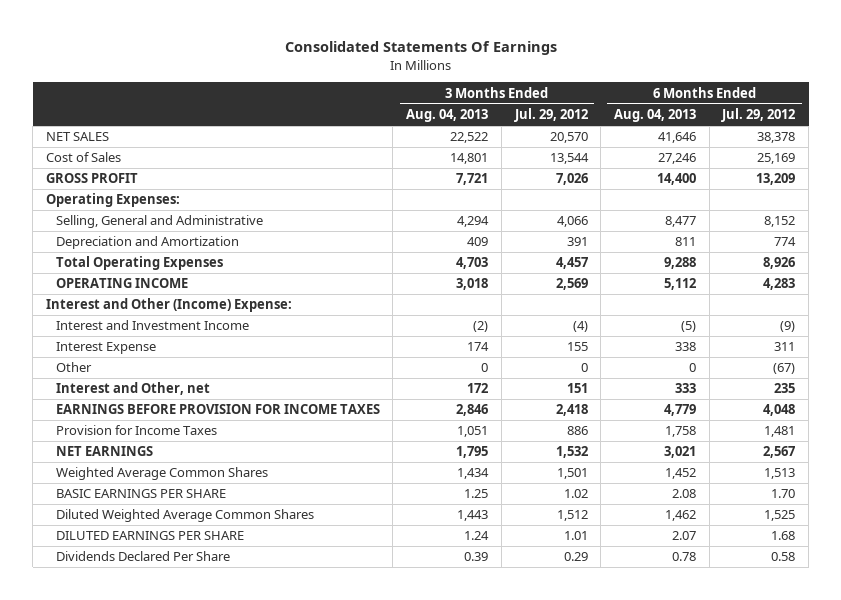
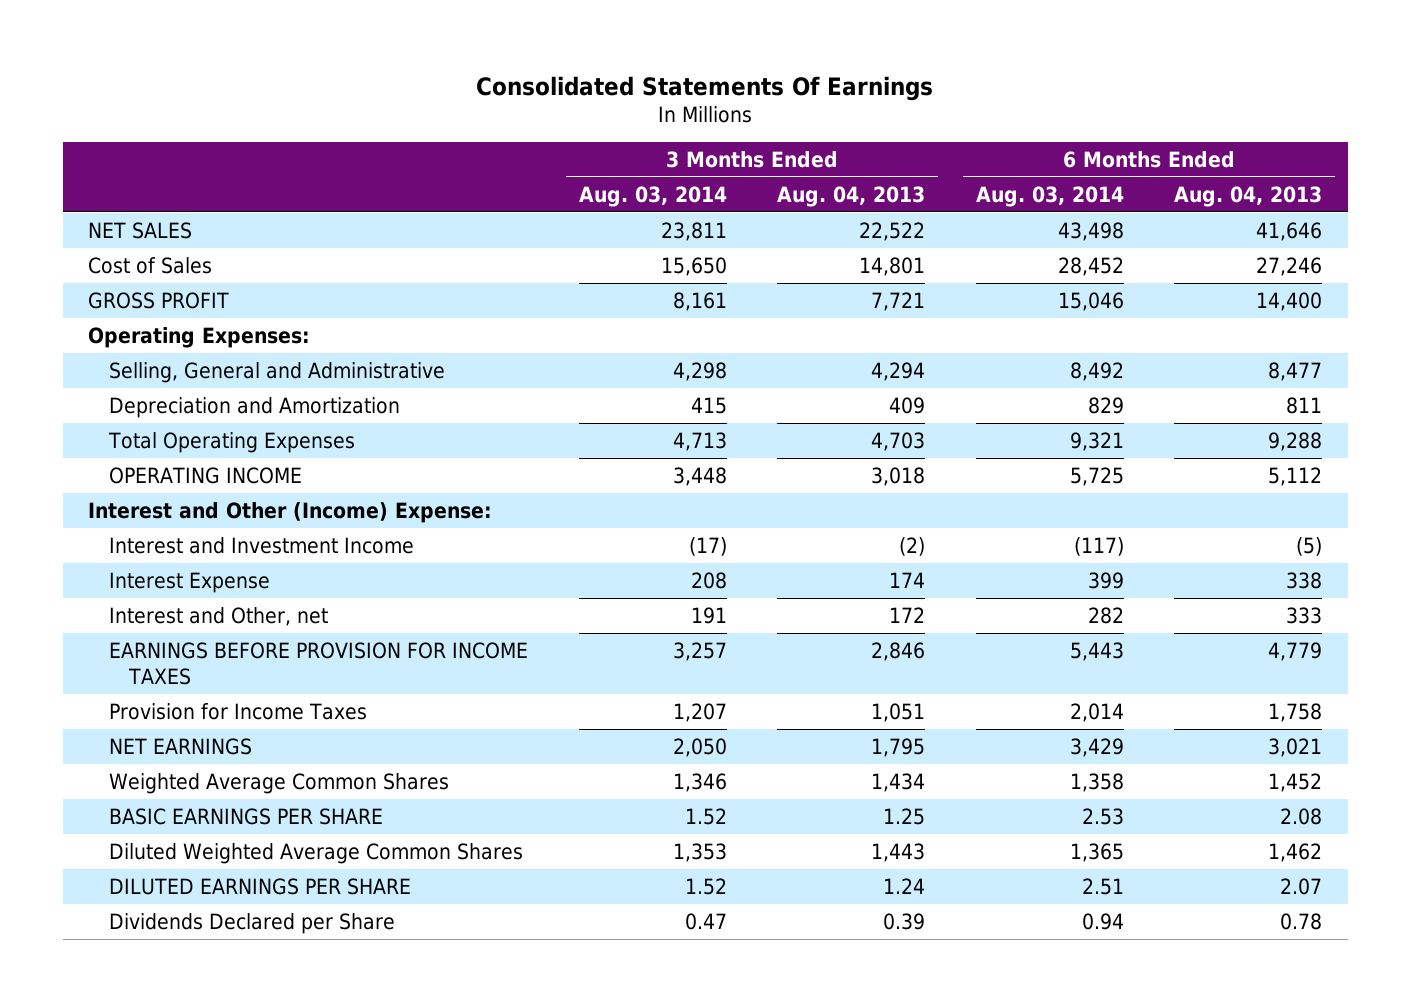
- | 3 Months Ended Aug. 04, 2013 | 3 Months Ended Jul. 29, 2012 | 6 Months Ended Aug. 04, 2013 | 6 Months Ended Jul. 29, 2012
+ | 3 Months Ended Aug. 03, 2014 | 3 Months Ended Aug. 04, 2013 | 6 Months Ended Aug. 03, 2014 | 6 Months Ended Aug. 04, 2013
- Other | 0 | 0 | 0 | (67)
- Dividends Declared Per Share | 0.39 | 0.29 | 0.78 | 0.58
+ Dividends Declared per Share | 0.47 | 0.39 | 0.94 | 0.78

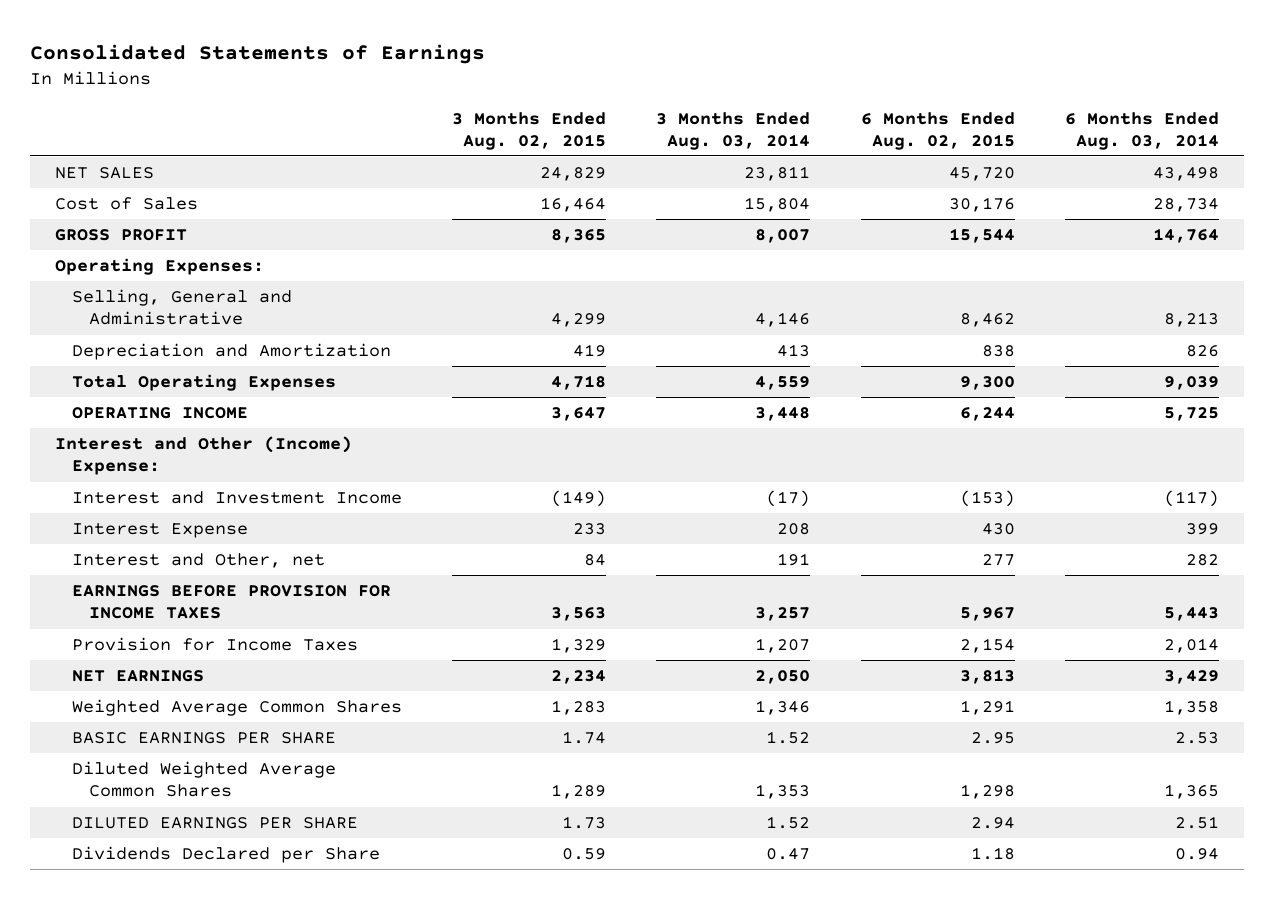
- Consolidated Statements Of Earnings
+ Consolidated Statements of Earnings
- | 3 Months Ended Aug. 03, 2014 | 3 Months Ended Aug. 04, 2013 | 6 Months Ended Aug. 03, 2014 | 6 Months Ended Aug. 04, 2013
+ | 3 Months Ended Aug. 02, 2015 | 3 Months Ended Aug. 03, 2014 | 6 Months Ended Aug. 02, 2015 | 6 Months Ended Aug. 03, 2014
- Cost of Sales | 15,650 | 14,801 | 28,452 | 27,246
- GROSS PROFIT | 8,161 | 7,721 | 15,046 | 14,400
+ Cost of Sales | 16,464 | 15,804 | 30,176 | 28,734
+ GROSS PROFIT | 8,365 | 8,007 | 15,544 | 14,764
- Selling, General and Administrative | 4,298 | 4,294 | 8,492 | 8,477
- Depreciation and Amortization | 415 | 409 | 829 | 811
- Total Operating Expenses | 4,713 | 4,703 | 9,321 | 9,288
+ Selling, General and Administrative | 4,299 | 4,146 | 8,462 | 8,213
+ Depreciation and Amortization | 419 | 413 | 838 | 826
+ Total Operating Expenses | 4,718 | 4,559 | 9,300 | 9,039

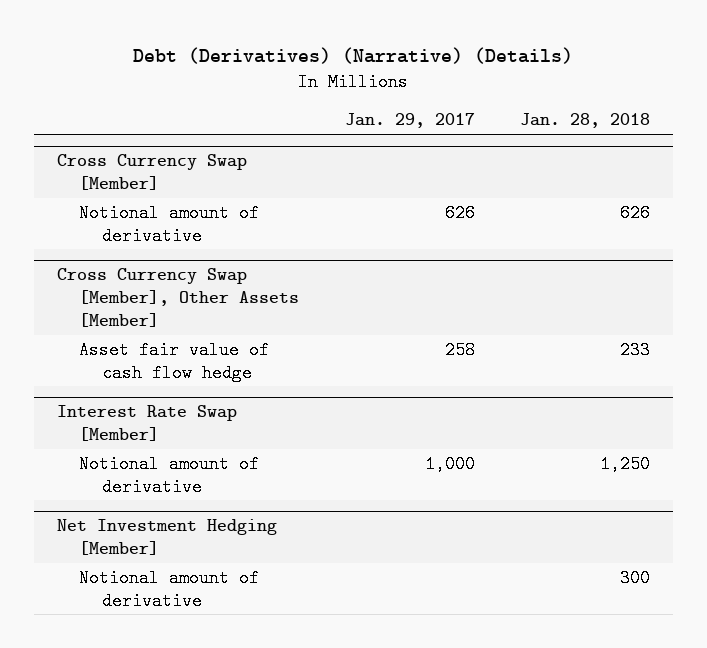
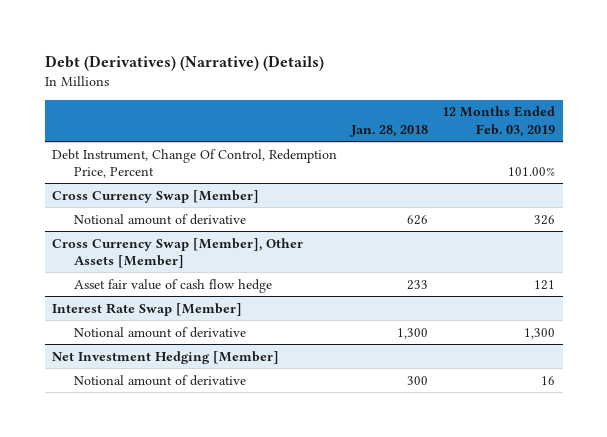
- | Jan. 29, 2017 | Jan. 28, 2018
+ | Jan. 28, 2018 | 12 Months Ended Feb. 03, 2019
+ Debt Instrument, Change Of Control, Redemption Price, Percent | | 101.00%
@ Interest Rate Swap [Member]
- Notional amount of derivative | 1,000 | 1,250
+ Notional amount of derivative | 1,300 | 1,300

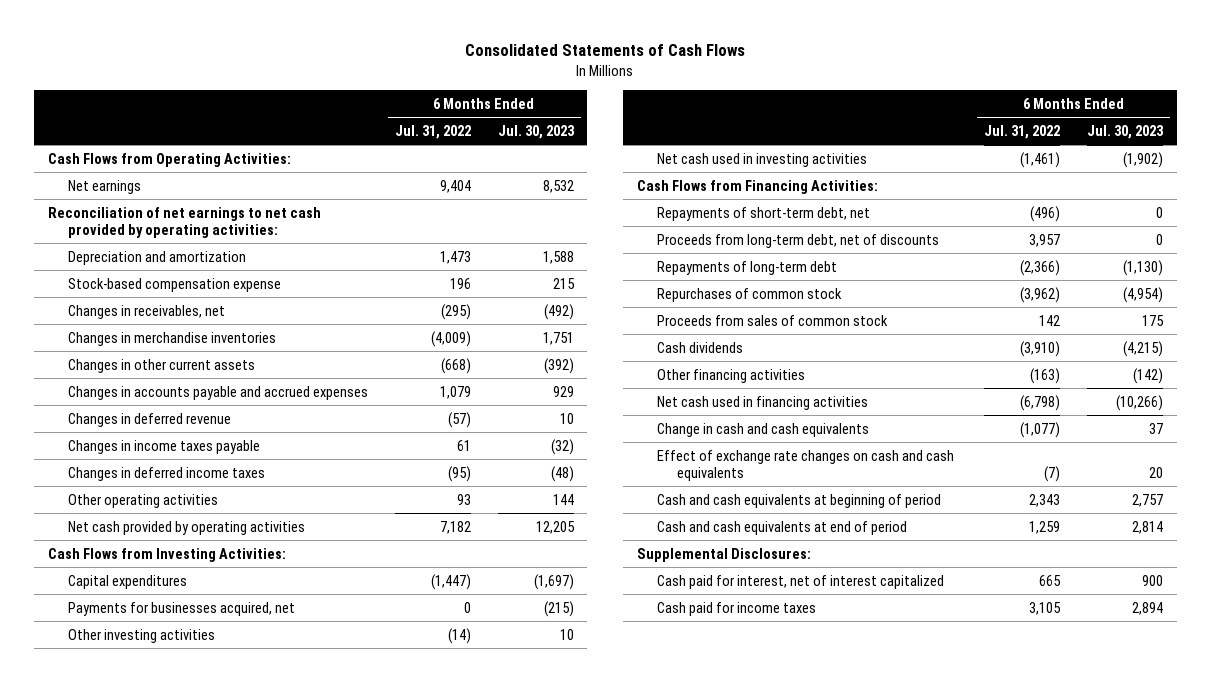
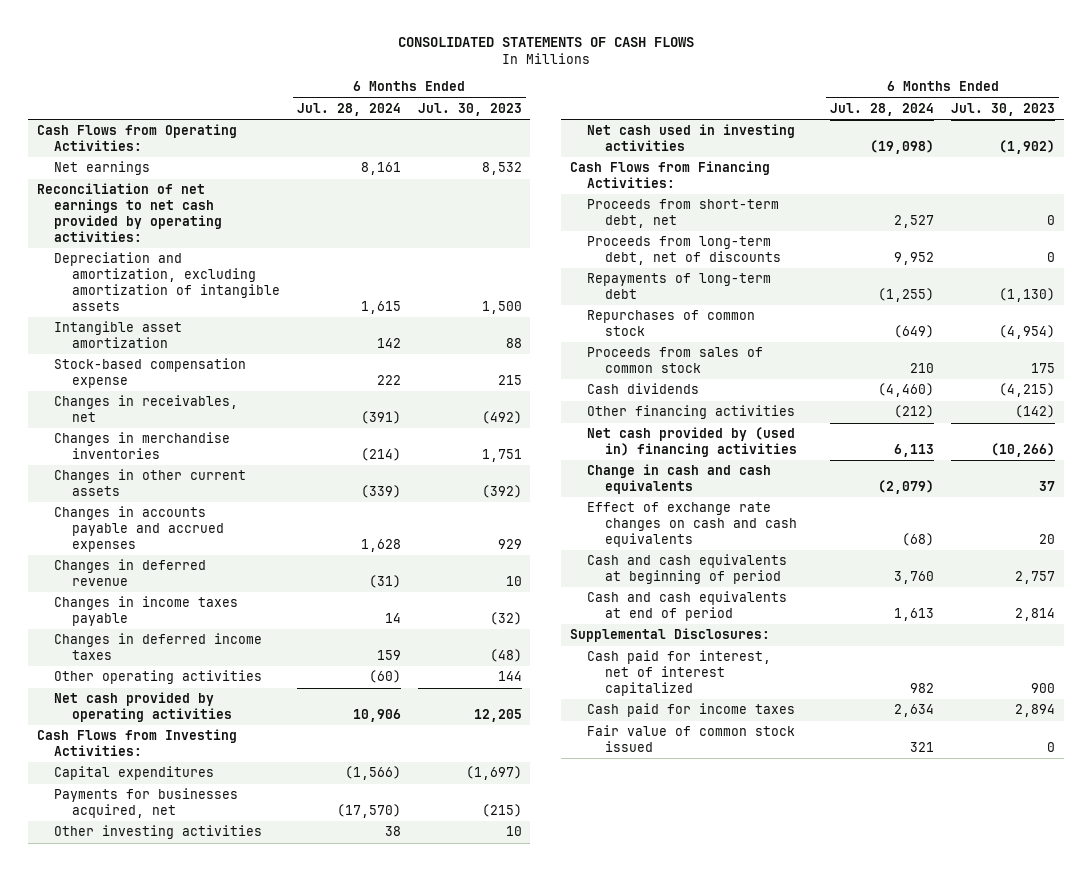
- Consolidated Statements of Cash Flows
+ CONSOLIDATED STATEMENTS OF CASH FLOWS
- | 6 Months Ended Jul. 31, 2022 | 6 Months Ended Jul. 30, 2023
+ | 6 Months Ended Jul. 28, 2024 | 6 Months Ended Jul. 30, 2023
- Depreciation and amortization | 1,473 | 1,588
+ Depreciation and amortization, excluding amortization of intangible assets | 1,615 | 1,500
+ Intangible asset amortization | 142 | 88
- Repayments of short-term debt, net | (496) | 0
+ Proceeds from short-term debt, net | 2,527 | 0
- Net cash used in financing activities | (6,798) | (10,266)
+ Net cash provided by (used in) financing activities | 6,113 | (10,266)
+ Fair value of common stock issued | 321 | 0

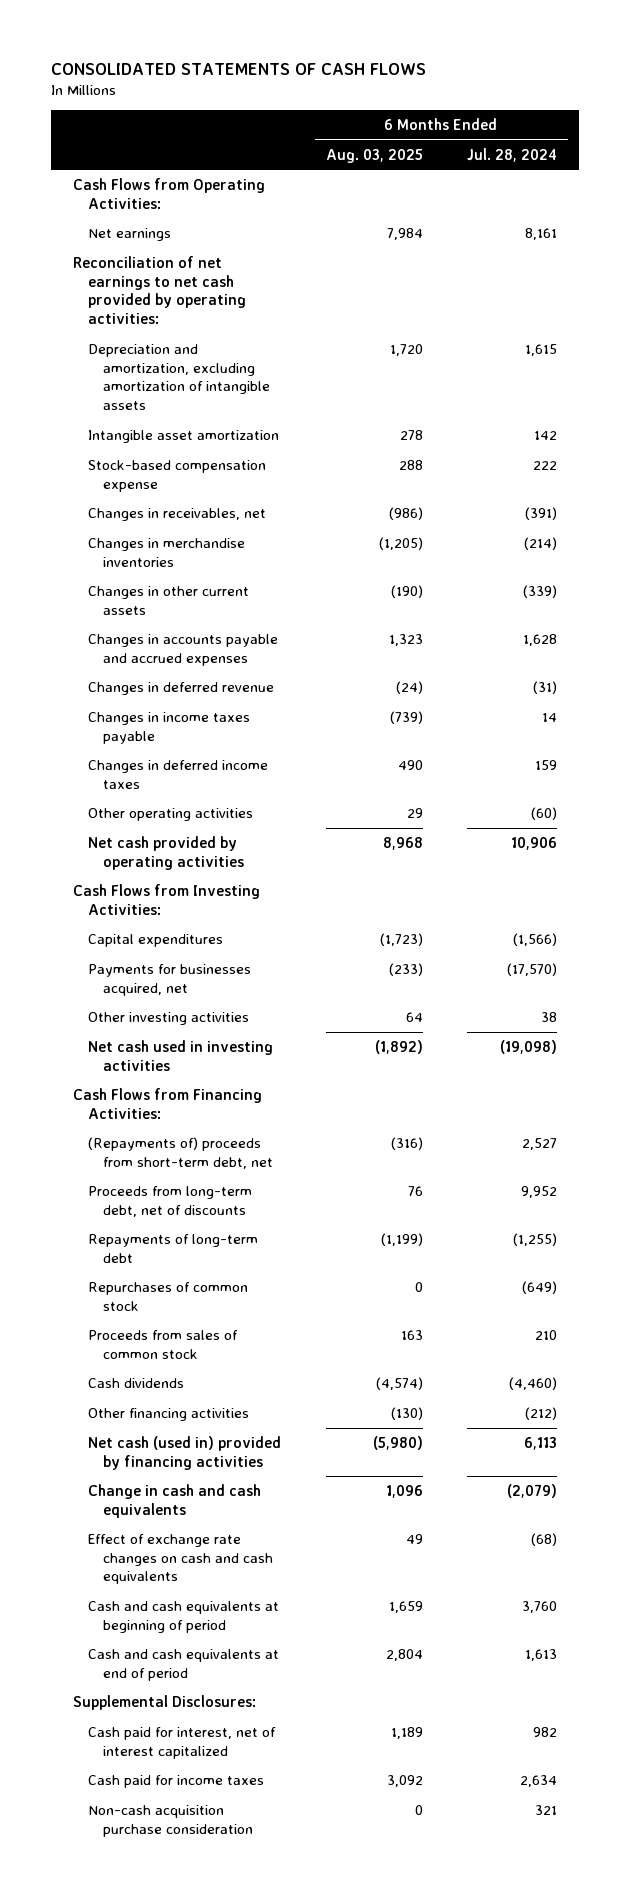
- | 6 Months Ended Jul. 28, 2024 | 6 Months Ended Jul. 30, 2023
+ | 6 Months Ended Aug. 03, 2025 | 6 Months Ended Jul. 28, 2024
- Proceeds from short-term debt, net | 2,527 | 0
+ (Repayments of) proceeds from short-term debt, net | (316) | 2,527
- Net cash provided by (used in) financing activities | 6,113 | (10,266)
+ Net cash (used in) provided by financing activities | (5,980) | 6,113
- Fair value of common stock issued | 321 | 0
+ Non-cash acquisition purchase consideration | 0 | 321

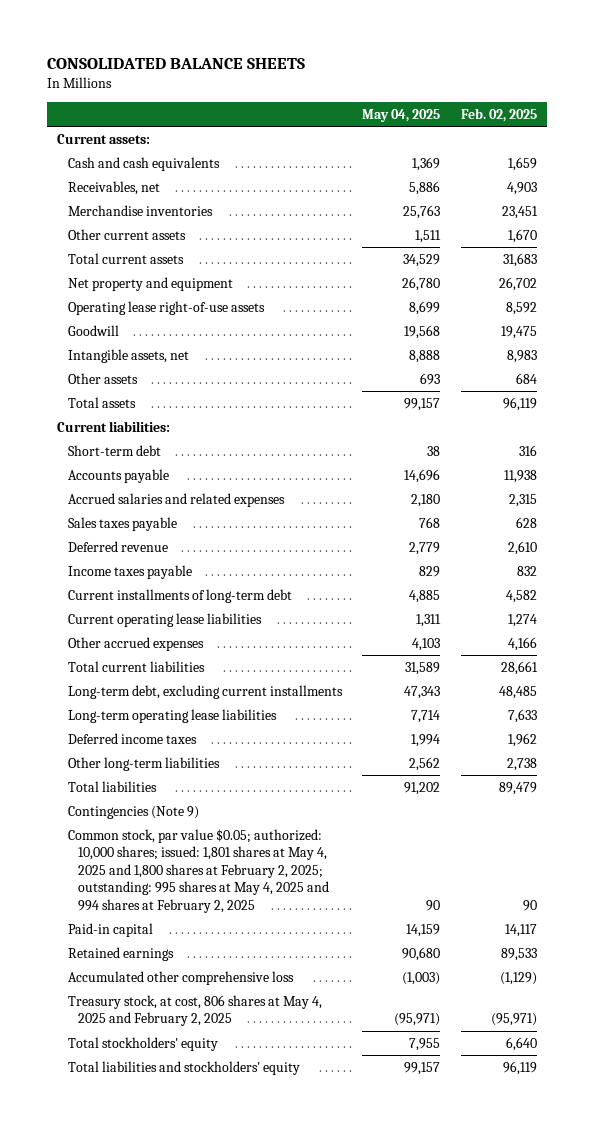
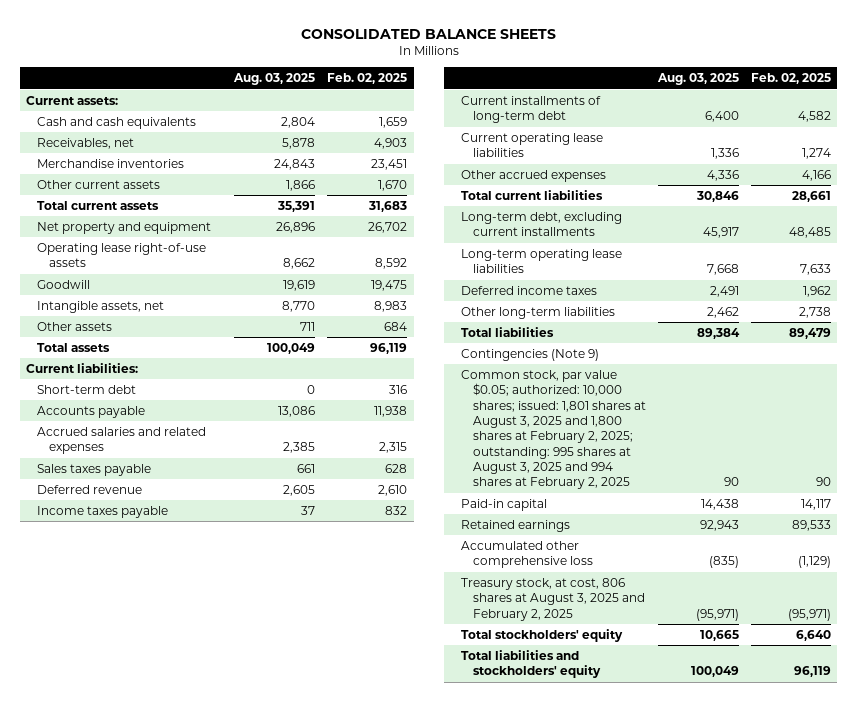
- | May 04, 2025 | Feb. 02, 2025
+ | Aug. 03, 2025 | Feb. 02, 2025
- Common stock, par value $0.05; authorized: 10,000 shares; issued: 1,801 shares at May 4, 2025 and 1,800 shares at February 2, 2025; outstanding: 995 shares at May 4, 2025 and 994 shares at February 2, 2025 | 90 | 90
+ Common stock, par value $0.05; authorized: 10,000 shares; issued: 1,801 shares at August 3, 2025 and 1,800 shares at February 2, 2025; outstanding: 995 shares at August 3, 2025 and 994 shares at February 2, 2025 | 90 | 90
- Treasury stock, at cost, 806 shares at May 4, 2025 and February 2, 2025 | (95,971) | (95,971)
+ Treasury stock, at cost, 806 shares at August 3, 2025 and February 2, 2025 | (95,971) | (95,971)

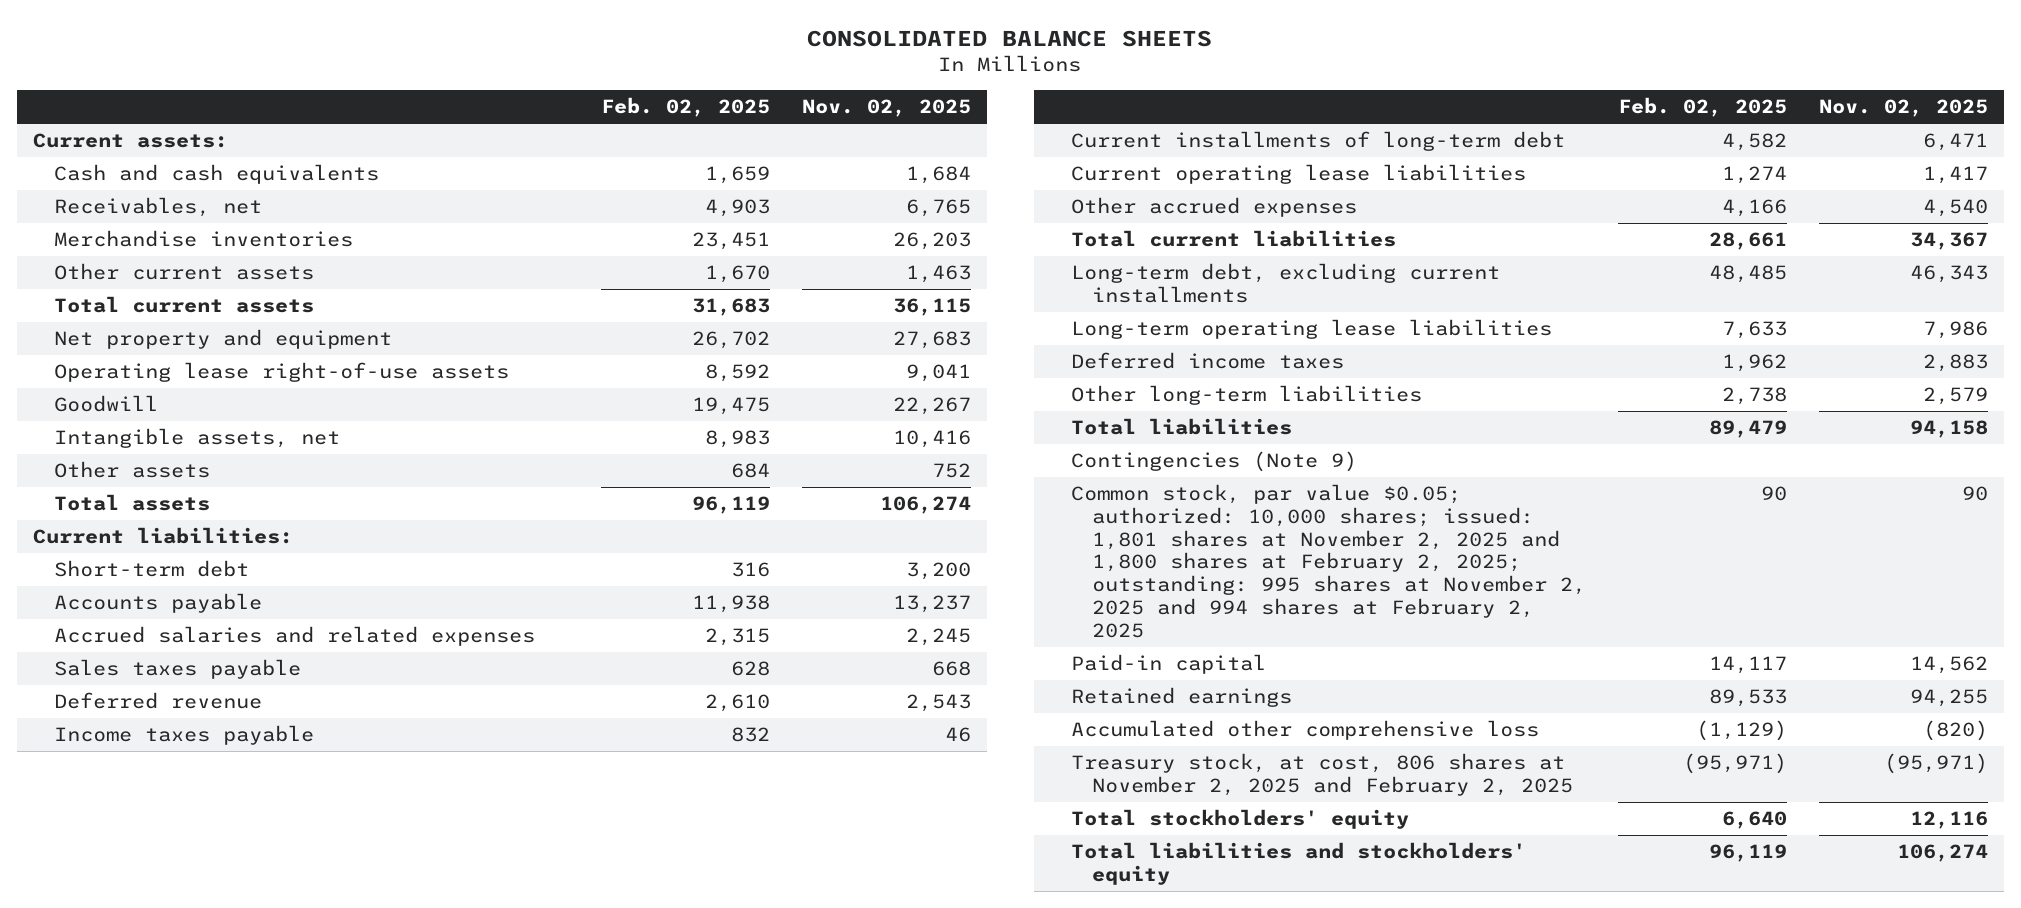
- | Aug. 03, 2025 | Feb. 02, 2025
+ | Feb. 02, 2025 | Nov. 02, 2025
- Common stock, par value $0.05; authorized: 10,000 shares; issued: 1,801 shares at August 3, 2025 and 1,800 shares at February 2, 2025; outstanding: 995 shares at August 3, 2025 and 994 shares at February 2, 2025 | 90 | 90
+ Common stock, par value $0.05; authorized: 10,000 shares; issued: 1,801 shares at November 2, 2025 and 1,800 shares at February 2, 2025; outstanding: 995 shares at November 2, 2025 and 994 shares at February 2, 2025 | 90 | 90
- Treasury stock, at cost, 806 shares at August 3, 2025 and February 2, 2025 | (95,971) | (95,971)
+ Treasury stock, at cost, 806 shares at November 2, 2025 and February 2, 2025 | (95,971) | (95,971)

